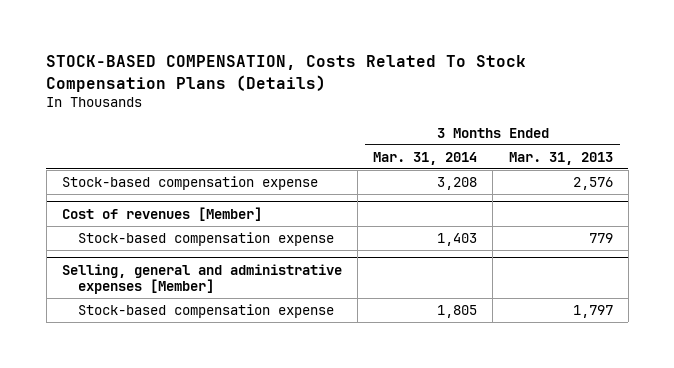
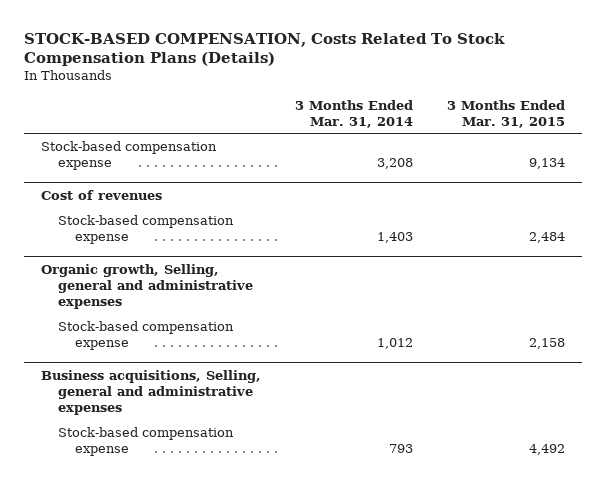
- | 3 Months Ended Mar. 31, 2014 | 3 Months Ended Mar. 31, 2013
+ | 3 Months Ended Mar. 31, 2014 | 3 Months Ended Mar. 31, 2015
- Cost of revenues [Member]
+ Cost of revenues
- Selling, general and administrative expenses [Member]
- Stock-based compensation expense | 1,805 | 1,797
+ Organic growth, Selling, general and administrative expenses
+ Stock-based compensation expense | 1,012 | 2,158
+ Business acquisitions, Selling, general and administrative expenses
+ Stock-based compensation expense | 793 | 4,492

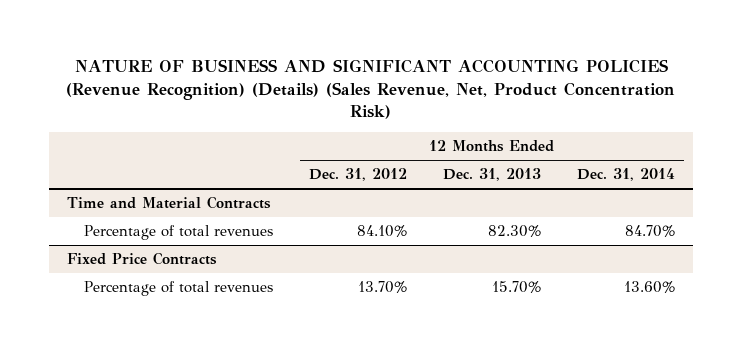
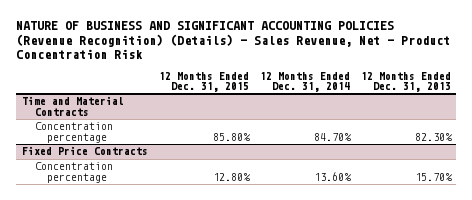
- NATURE OF BUSINESS AND SIGNIFICANT ACCOUNTING POLICIES (Revenue Recognition) (Details) (Sales Revenue, Net, Product Concentration Risk)
+ NATURE OF BUSINESS AND SIGNIFICANT ACCOUNTING POLICIES (Revenue Recognition) (Details) - Sales Revenue, Net - Product Concentration Risk
- | 12 Months Ended Dec. 31, 2012 | 12 Months Ended Dec. 31, 2013 | 12 Months Ended Dec. 31, 2014
+ | 12 Months Ended Dec. 31, 2015 | 12 Months Ended Dec. 31, 2014 | 12 Months Ended Dec. 31, 2013
@ Time and Material Contracts
- Percentage of total revenues | 84.10% | 82.30% | 84.70%
+ Concentration percentage | 85.80% | 84.70% | 82.30%
@ Fixed Price Contracts
- Percentage of total revenues | 13.70% | 15.70% | 13.60%
+ Concentration percentage | 12.80% | 13.60% | 15.70%

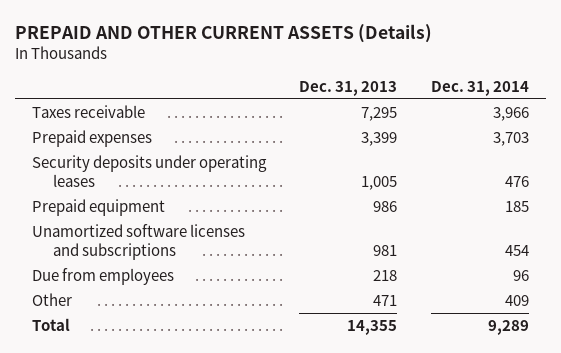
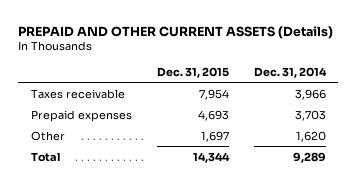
- | Dec. 31, 2013 | Dec. 31, 2014
+ | Dec. 31, 2015 | Dec. 31, 2014
- Security deposits under operating leases | 1,005 | 476
- Prepaid equipment | 986 | 185
- Unamortized software licenses and subscriptions | 981 | 454
- Due from employees | 218 | 96
- Other | 471 | 409
+ Other | 1,697 | 1,620

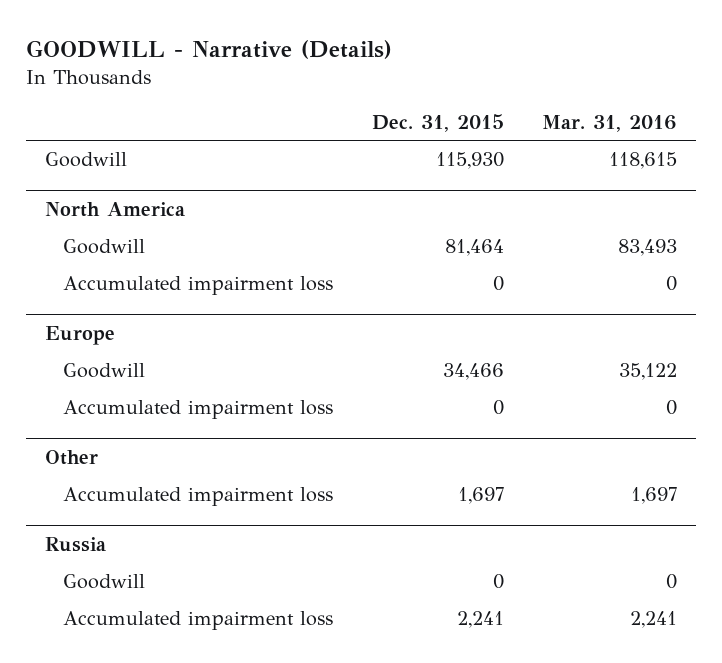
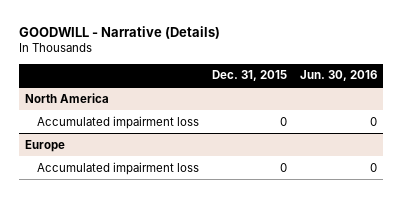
- | Dec. 31, 2015 | Mar. 31, 2016
+ | Dec. 31, 2015 | Jun. 30, 2016
- Goodwill | 115,930 | 118,615
@ North America
- Goodwill | 81,464 | 83,493
@ Europe
- Goodwill | 34,466 | 35,122
- Other
- Accumulated impairment loss | 1,697 | 1,697
- Russia
- Goodwill | 0 | 0
- Accumulated impairment loss | 2,241 | 2,241

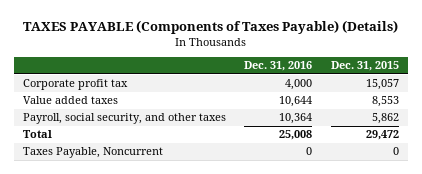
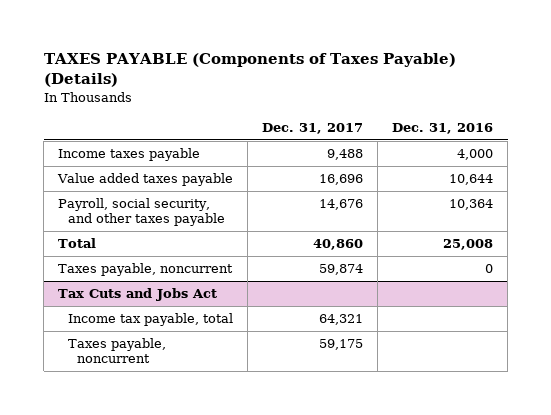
- | Dec. 31, 2016 | Dec. 31, 2015
+ | Dec. 31, 2017 | Dec. 31, 2016
- Corporate profit tax | 4,000 | 15,057
- Value added taxes | 10,644 | 8,553
- Payroll, social security, and other taxes | 10,364 | 5,862
+ Income taxes payable | 9,488 | 4,000
+ Value added taxes payable | 16,696 | 10,644
+ Payroll, social security, and other taxes payable | 14,676 | 10,364
- Taxes Payable, Noncurrent | 0 | 0
+ Taxes payable, noncurrent | 59,874 | 0
+ Tax Cuts and Jobs Act
+ Income tax payable, total | 64,321 |
+ Taxes payable, noncurrent | 59,175 |

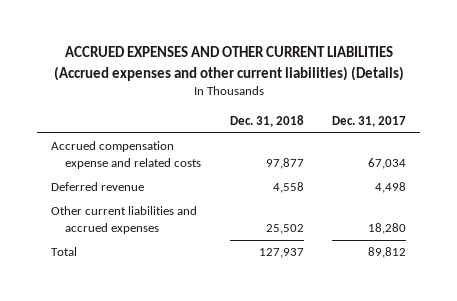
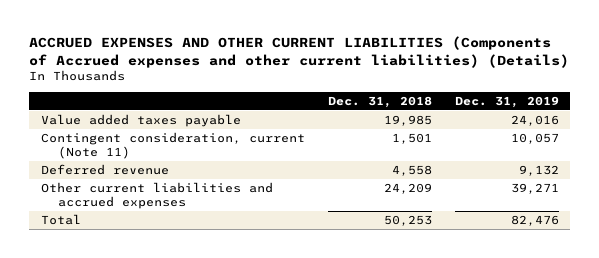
- ACCRUED EXPENSES AND OTHER CURRENT LIABILITIES (Accrued expenses and other current liabilities) (Details)
+ ACCRUED EXPENSES AND OTHER CURRENT LIABILITIES (Components of Accrued expenses and other current liabilities) (Details)
- | Dec. 31, 2018 | Dec. 31, 2017
+ | Dec. 31, 2018 | Dec. 31, 2019
- Accrued compensation expense and related costs | 97,877 | 67,034
+ Value added taxes payable | 19,985 | 24,016
+ Contingent consideration, current (Note 11) | 1,501 | 10,057
- Other current liabilities and accrued expenses | 25,502 | 18,280
- Total | 127,937 | 89,812
+ Other current liabilities and accrued expenses | 24,209 | 39,271
+ Total | 50,253 | 82,476

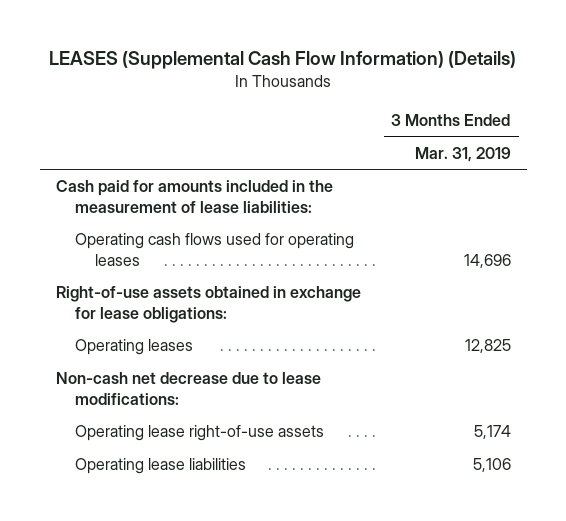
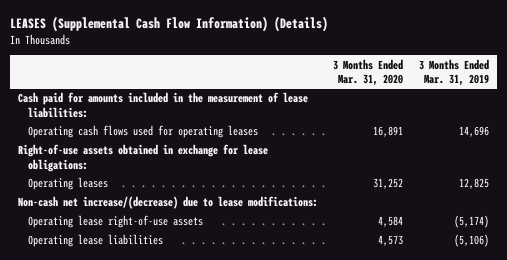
- | 3 Months Ended Mar. 31, 2019
+ | 3 Months Ended Mar. 31, 2020 | 3 Months Ended Mar. 31, 2019
- Non-cash net decrease due to lease modifications:
- Operating lease right-of-use assets | 5,174
- Operating lease liabilities | 5,106
+ Non-cash net increase/(decrease) due to lease modifications:
+ Operating lease right-of-use assets | 4,584 | (5,174)
+ Operating lease liabilities | 4,573 | (5,106)

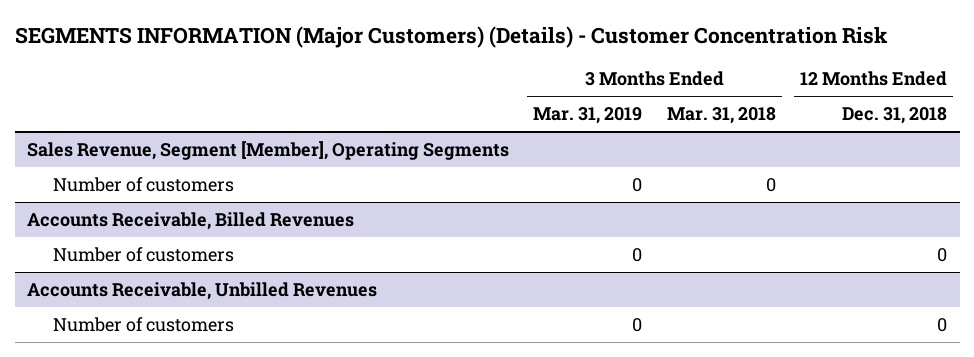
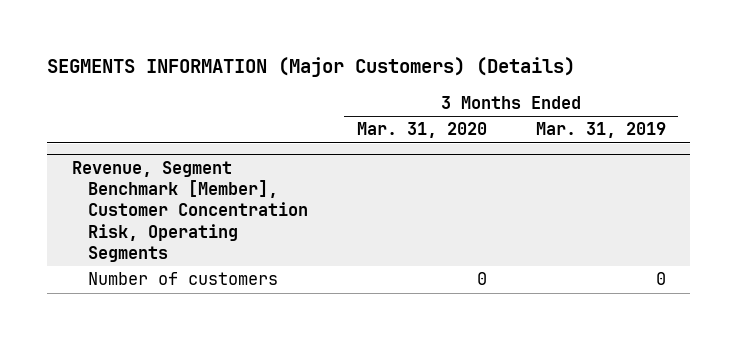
- SEGMENTS INFORMATION (Major Customers) (Details) - Customer Concentration Risk
+ SEGMENTS INFORMATION (Major Customers) (Details)
- | 3 Months Ended Mar. 31, 2019 | 3 Months Ended Mar. 31, 2018 | 12 Months Ended Dec. 31, 2018
+ | 3 Months Ended Mar. 31, 2020 | 3 Months Ended Mar. 31, 2019
- Sales Revenue, Segment [Member], Operating Segments
- Number of customers | 0 | 0 |
- Accounts Receivable, Billed Revenues
- Number of customers | 0 | | 0
- Accounts Receivable, Unbilled Revenues
+ Revenue, Segment Benchmark [Member], Customer Concentration Risk, Operating Segments

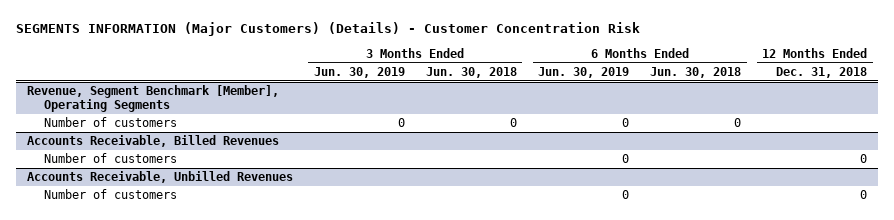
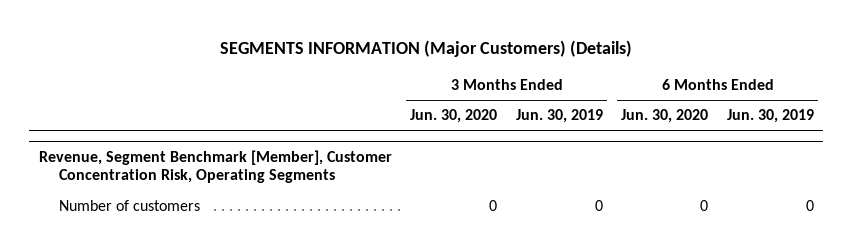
- SEGMENTS INFORMATION (Major Customers) (Details) - Customer Concentration Risk
+ SEGMENTS INFORMATION (Major Customers) (Details)
- | 3 Months Ended Jun. 30, 2019 | 3 Months Ended Jun. 30, 2018 | 6 Months Ended Jun. 30, 2019 | 6 Months Ended Jun. 30, 2018 | 12 Months Ended Dec. 31, 2018
+ | 3 Months Ended Jun. 30, 2020 | 3 Months Ended Jun. 30, 2019 | 6 Months Ended Jun. 30, 2020 | 6 Months Ended Jun. 30, 2019
- Revenue, Segment Benchmark [Member], Operating Segments
+ Revenue, Segment Benchmark [Member], Customer Concentration Risk, Operating Segments
- Accounts Receivable, Billed Revenues
- Number of customers | | | 0 | | 0
- Accounts Receivable, Unbilled Revenues
- Number of customers | | | 0 | | 0

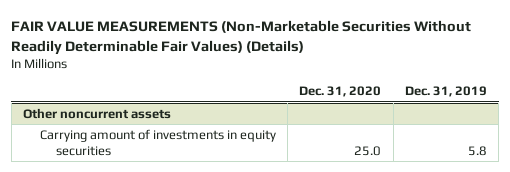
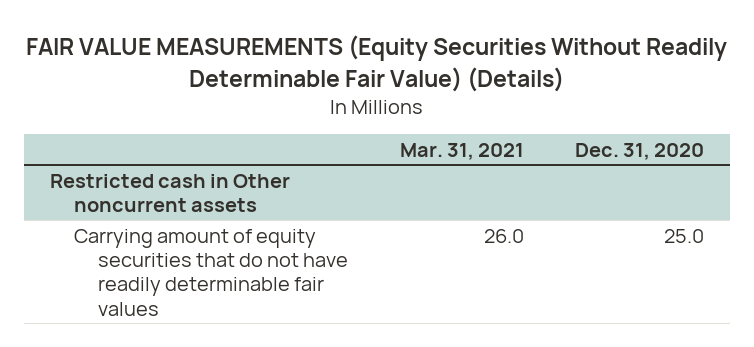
- FAIR VALUE MEASUREMENTS (Non-Marketable Securities Without Readily Determinable Fair Values) (Details)
+ FAIR VALUE MEASUREMENTS (Equity Securities Without Readily Determinable Fair Value) (Details)
- | Dec. 31, 2020 | Dec. 31, 2019
+ | Mar. 31, 2021 | Dec. 31, 2020
- Other noncurrent assets
- Carrying amount of investments in equity securities | 25.0 | 5.8
+ Restricted cash in Other noncurrent assets
+ Carrying amount of equity securities that do not have readily determinable fair values | 26.0 | 25.0

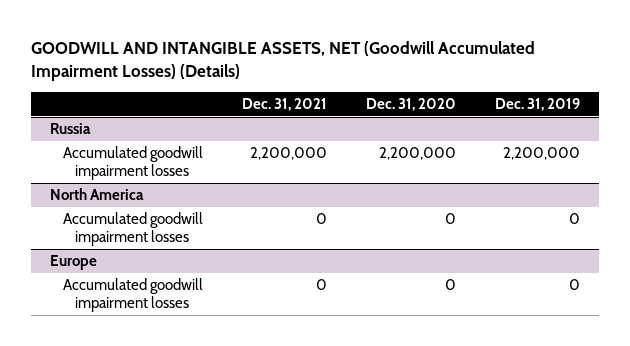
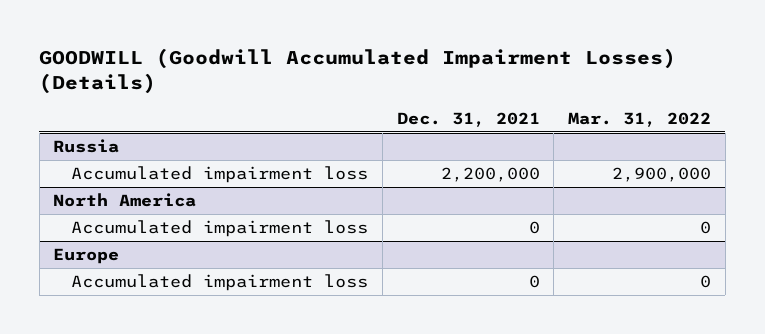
- GOODWILL AND INTANGIBLE ASSETS, NET (Goodwill Accumulated Impairment Losses) (Details)
+ GOODWILL (Goodwill Accumulated Impairment Losses) (Details)
- | Dec. 31, 2021 | Dec. 31, 2020 | Dec. 31, 2019
+ | Dec. 31, 2021 | Mar. 31, 2022
@ Russia
- Accumulated goodwill impairment losses | 2,200,000 | 2,200,000 | 2,200,000
+ Accumulated impairment loss | 2,200,000 | 2,900,000
@ North America
- Accumulated goodwill impairment losses | 0 | 0 | 0
+ Accumulated impairment loss | 0 | 0
@ Europe
- Accumulated goodwill impairment losses | 0 | 0 | 0
+ Accumulated impairment loss | 0 | 0

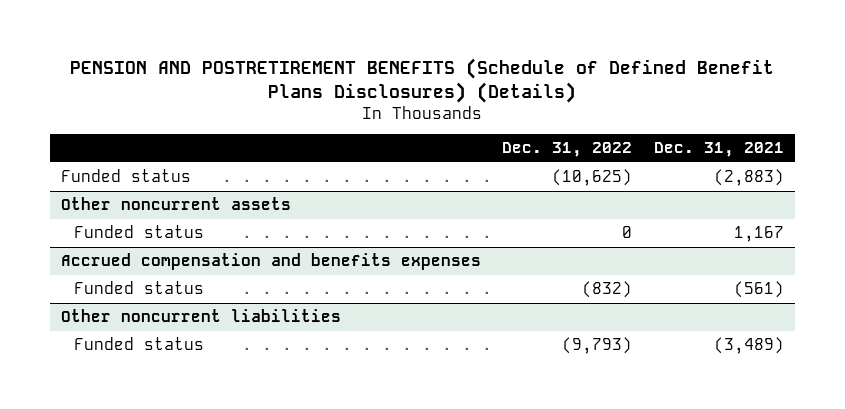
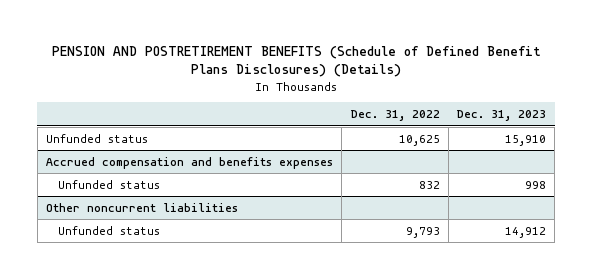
- | Dec. 31, 2022 | Dec. 31, 2021
+ | Dec. 31, 2022 | Dec. 31, 2023
- Funded status | (10,625) | (2,883)
- Other noncurrent assets
- Funded status | 0 | 1,167
+ Unfunded status | 10,625 | 15,910
@ Accrued compensation and benefits expenses
- Funded status | (832) | (561)
+ Unfunded status | 832 | 998
@ Other noncurrent liabilities
- Funded status | (9,793) | (3,489)
+ Unfunded status | 9,793 | 14,912

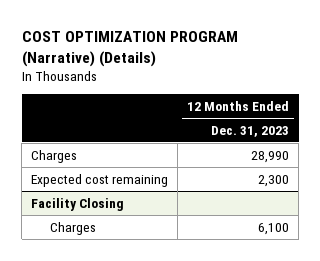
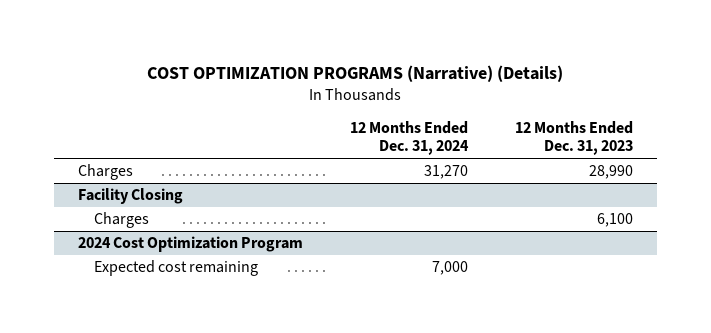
- COST OPTIMIZATION PROGRAM (Narrative) (Details)
+ COST OPTIMIZATION PROGRAMS (Narrative) (Details)
- | 12 Months Ended Dec. 31, 2023
+ | 12 Months Ended Dec. 31, 2024 | 12 Months Ended Dec. 31, 2023
- Expected cost remaining | 2,300
+ 2024 Cost Optimization Program
+ Expected cost remaining | 7,000 |

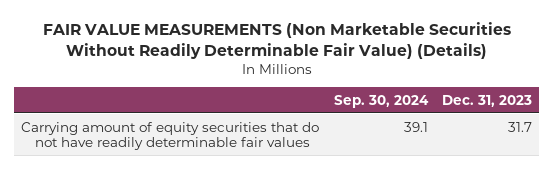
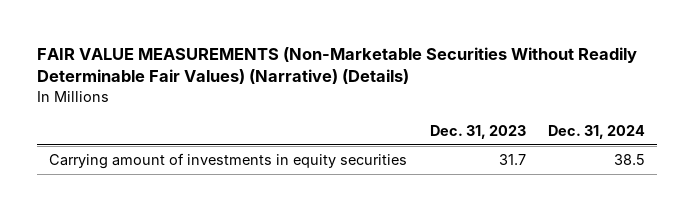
- FAIR VALUE MEASUREMENTS (Non Marketable Securities Without Readily Determinable Fair Value) (Details)
+ FAIR VALUE MEASUREMENTS (Non-Marketable Securities Without Readily Determinable Fair Values) (Narrative) (Details)
- | Sep. 30, 2024 | Dec. 31, 2023
+ | Dec. 31, 2023 | Dec. 31, 2024
- Carrying amount of equity securities that do not have readily determinable fair values | 39.1 | 31.7
+ Carrying amount of investments in equity securities | 31.7 | 38.5

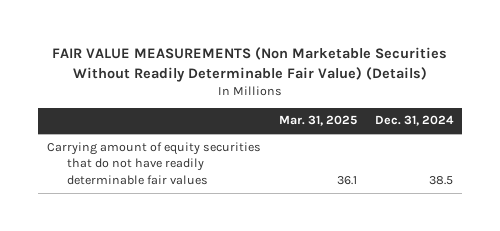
- FAIR VALUE MEASUREMENTS (Non-Marketable Securities Without Readily Determinable Fair Values) (Narrative) (Details)
+ FAIR VALUE MEASUREMENTS (Non Marketable Securities Without Readily Determinable Fair Value) (Details)
- | Dec. 31, 2023 | Dec. 31, 2024
+ | Mar. 31, 2025 | Dec. 31, 2024
- Carrying amount of investments in equity securities | 31.7 | 38.5
+ Carrying amount of equity securities that do not have readily determinable fair values | 36.1 | 38.5

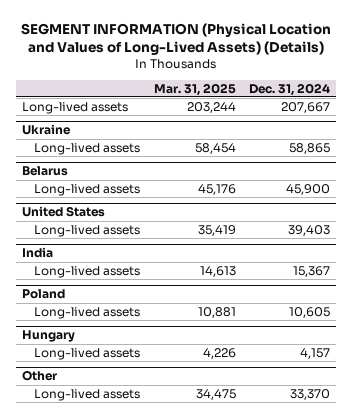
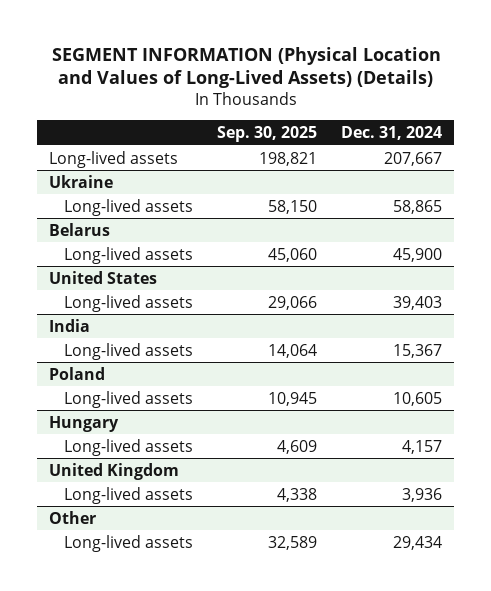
- | Mar. 31, 2025 | Dec. 31, 2024
+ | Sep. 30, 2025 | Dec. 31, 2024
+ United Kingdom
+ Long-lived assets | 4,338 | 3,936
@ Other
- Long-lived assets | 34,475 | 33,370
+ Long-lived assets | 32,589 | 29,434

